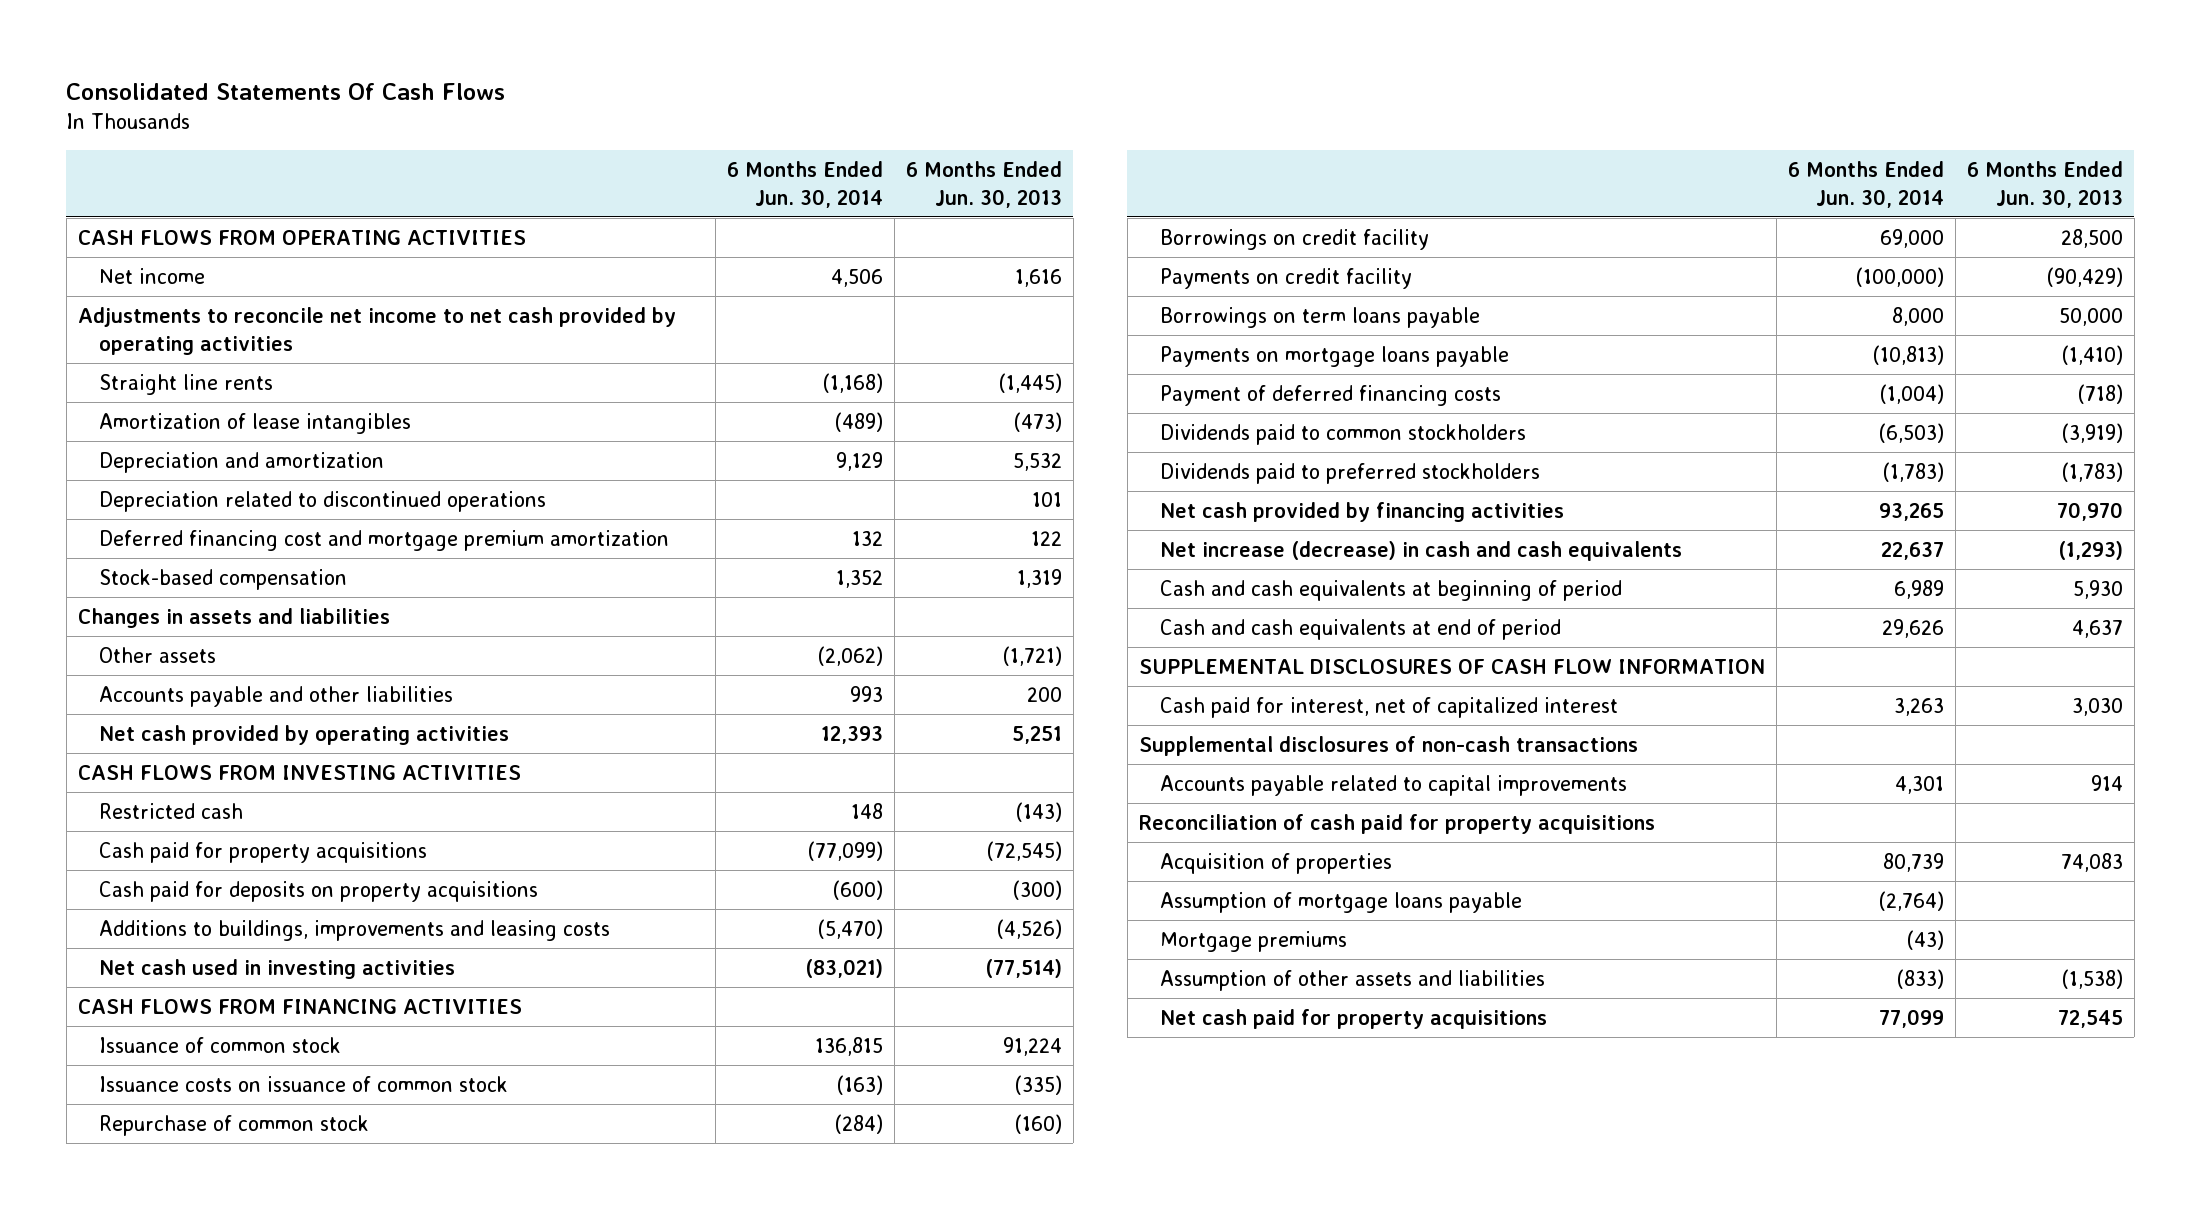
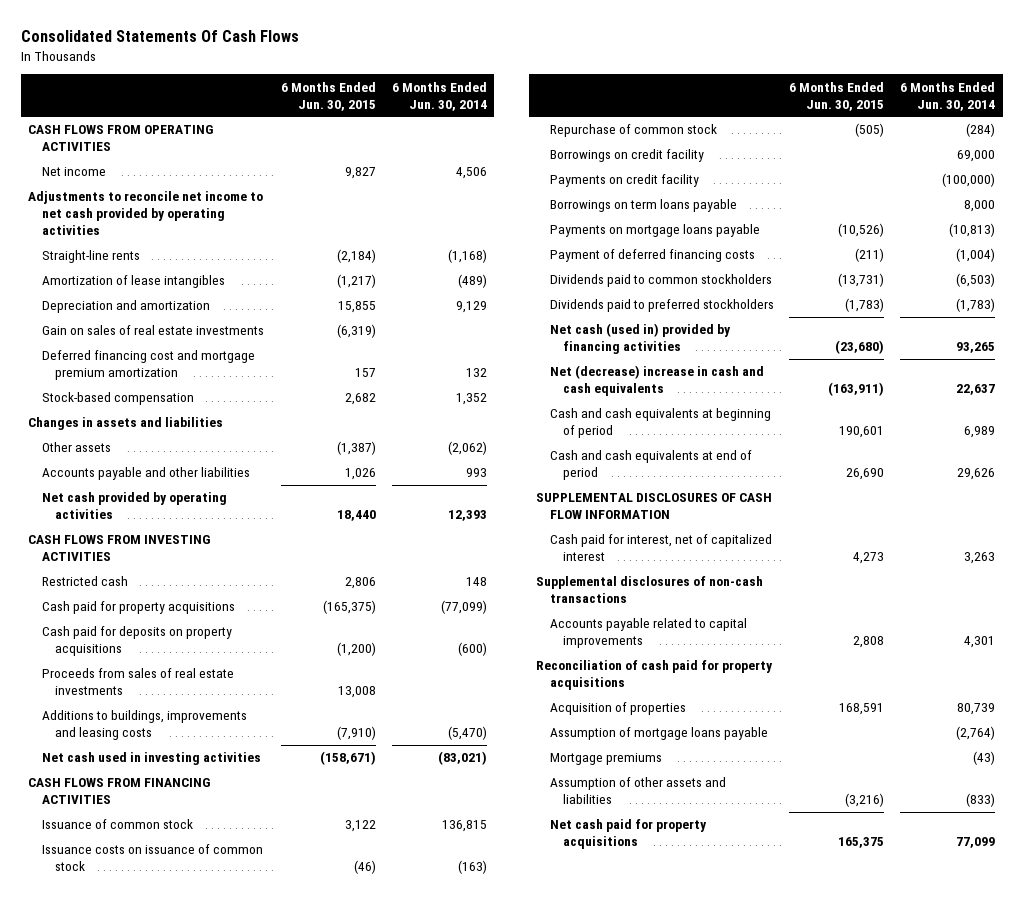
- | 6 Months Ended Jun. 30, 2014 | 6 Months Ended Jun. 30, 2013
+ | 6 Months Ended Jun. 30, 2015 | 6 Months Ended Jun. 30, 2014
- Straight line rents | (1,168) | (1,445)
+ Straight-line rents | (2,184) | (1,168)
- Depreciation related to discontinued operations | | 101
+ Gain on sales of real estate investments | (6,319) |
+ Proceeds from sales of real estate investments | 13,008 |
- Net cash provided by financing activities | 93,265 | 70,970
- Net increase (decrease) in cash and cash equivalents | 22,637 | (1,293)
+ Net cash (used in) provided by financing activities | (23,680) | 93,265
+ Net (decrease) increase in cash and cash equivalents | (163,911) | 22,637

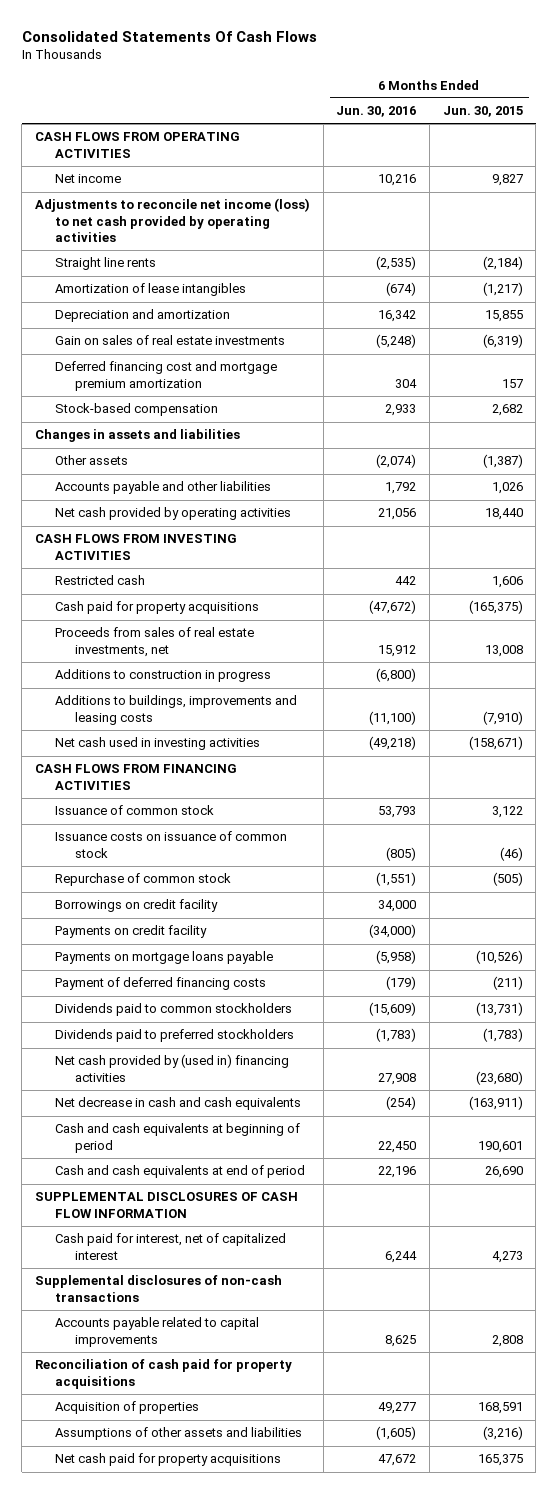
- | 6 Months Ended Jun. 30, 2015 | 6 Months Ended Jun. 30, 2014
+ | 6 Months Ended Jun. 30, 2016 | 6 Months Ended Jun. 30, 2015
- Adjustments to reconcile net income to net cash provided by operating activities
- Straight-line rents | (2,184) | (1,168)
+ Adjustments to reconcile net income (loss) to net cash provided by operating activities
+ Straight line rents | (2,535) | (2,184)
- Restricted cash | 2,806 | 148
+ Restricted cash | 442 | 1,606
- Cash paid for deposits on property acquisitions | (1,200) | (600)
- Proceeds from sales of real estate investments | 13,008 |
+ Proceeds from sales of real estate investments, net | 15,912 | 13,008
+ Additions to construction in progress | (6,800) |
- Borrowings on term loans payable | | 8,000
- Net cash (used in) provided by financing activities | (23,680) | 93,265
- Net (decrease) increase in cash and cash equivalents | (163,911) | 22,637
+ Net cash provided by (used in) financing activities | 27,908 | (23,680)
+ Net decrease in cash and cash equivalents | (254) | (163,911)
- Assumption of mortgage loans payable | | (2,764)
- Mortgage premiums | | (43)
- Assumption of other assets and liabilities | (3,216) | (833)
+ Assumptions of other assets and liabilities | (1,605) | (3,216)

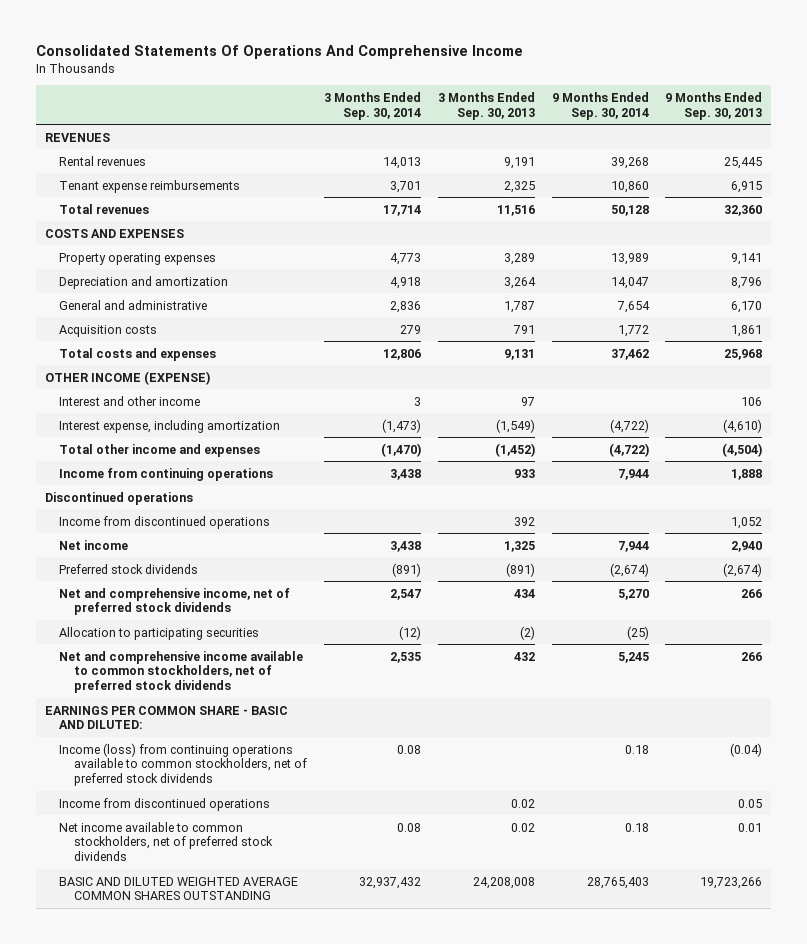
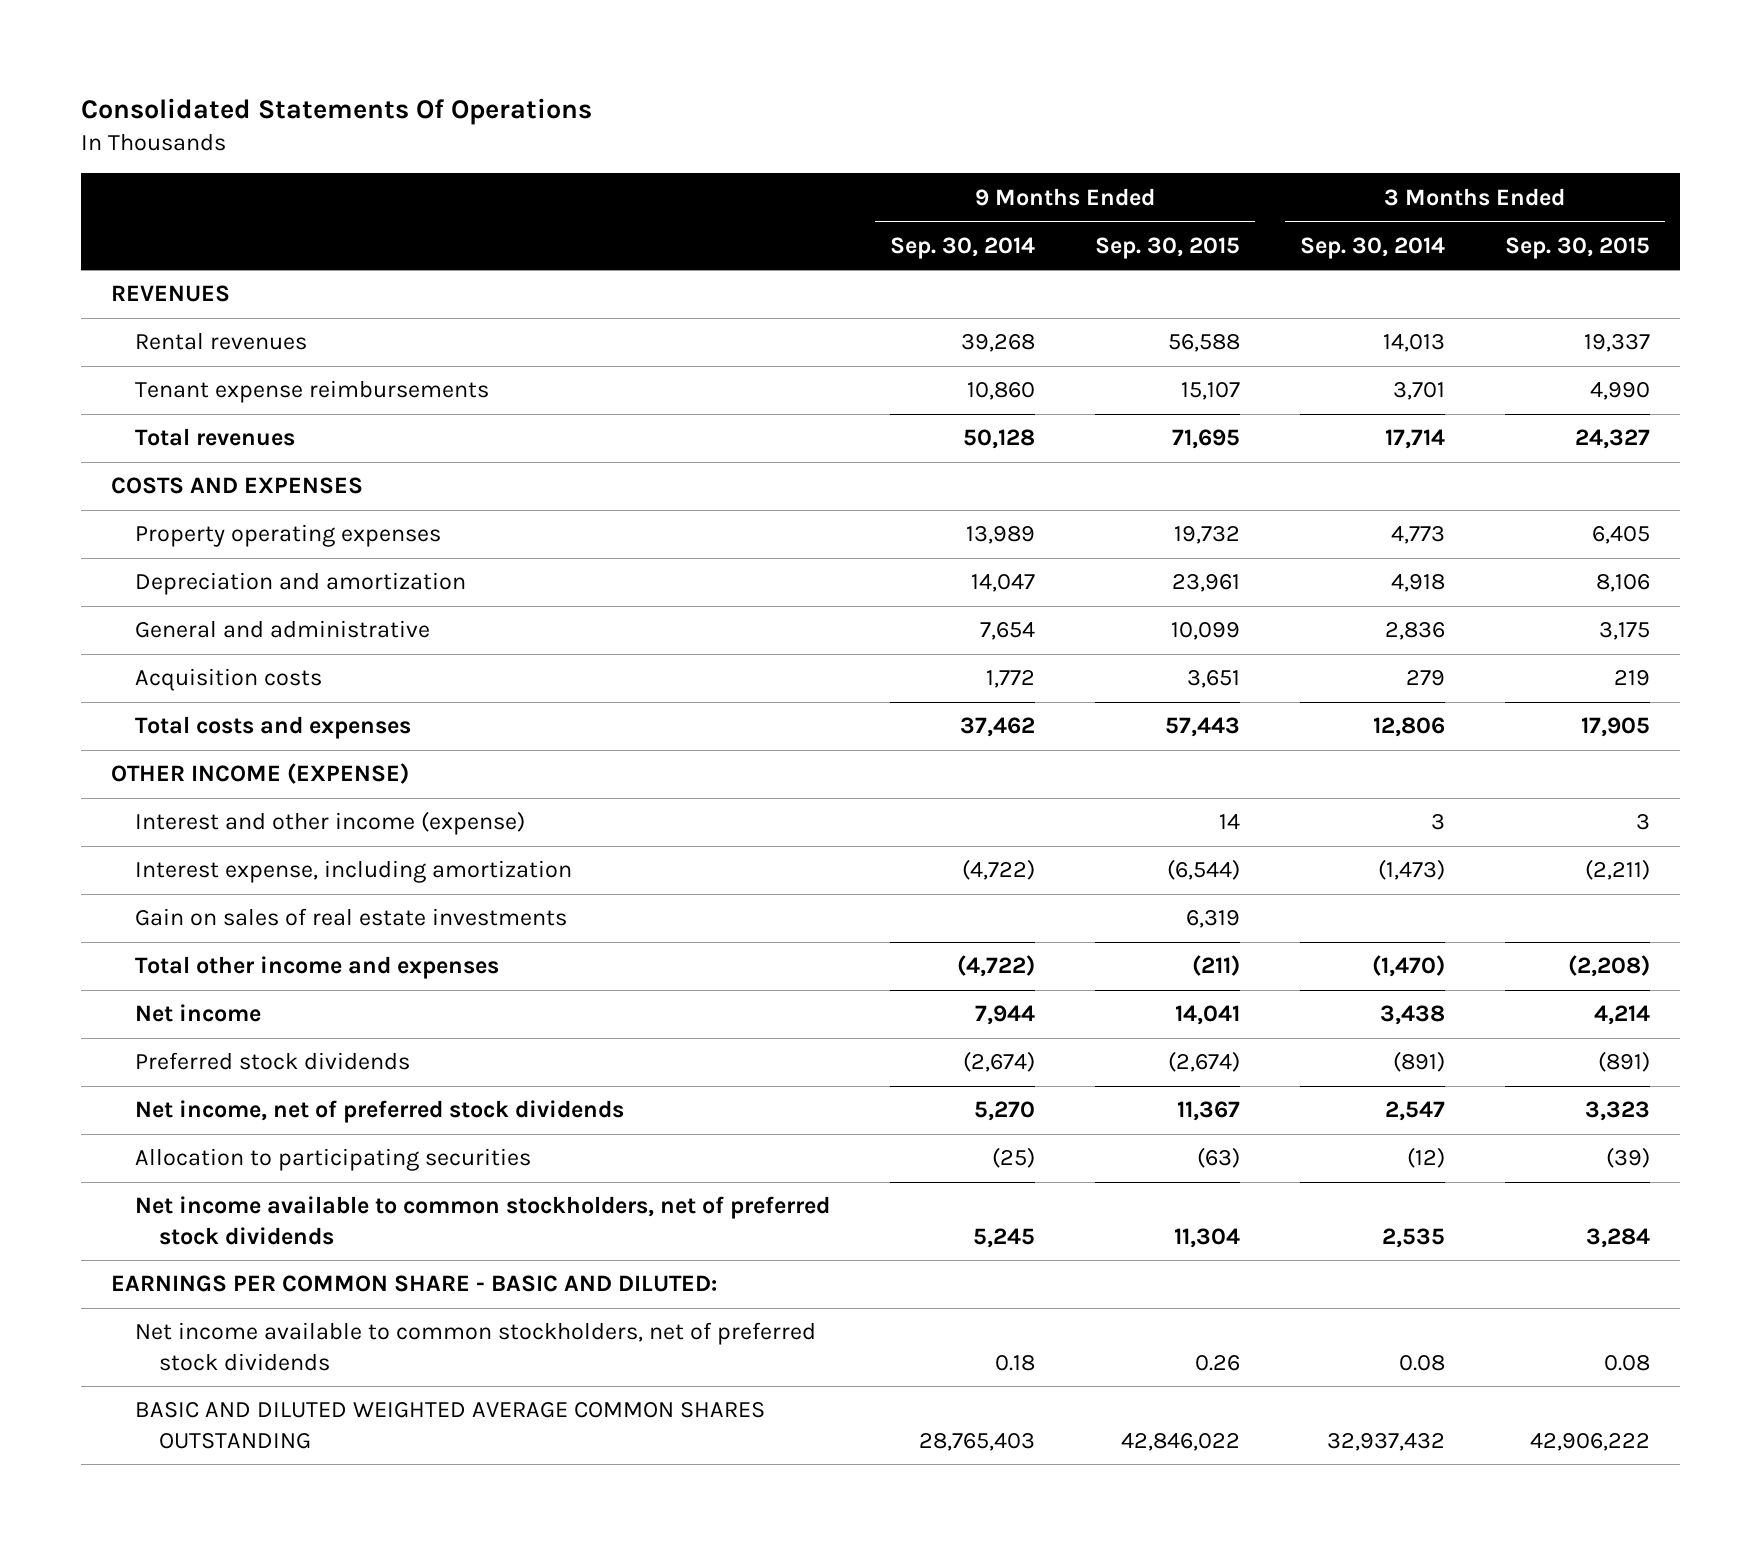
- Consolidated Statements Of Operations And Comprehensive Income
+ Consolidated Statements Of Operations
- | 3 Months Ended Sep. 30, 2014 | 3 Months Ended Sep. 30, 2013 | 9 Months Ended Sep. 30, 2014 | 9 Months Ended Sep. 30, 2013
+ | 9 Months Ended Sep. 30, 2014 | 9 Months Ended Sep. 30, 2015 | 3 Months Ended Sep. 30, 2014 | 3 Months Ended Sep. 30, 2015
- Interest and other income | 3 | 97 | | 106
+ Interest and other income (expense) | | 14 | 3 | 3
+ Gain on sales of real estate investments | | 6,319 | |
- Income from continuing operations | 3,438 | 933 | 7,944 | 1,888
- Discontinued operations
- Income from discontinued operations | | 392 | | 1,052
- Net and comprehensive income, net of preferred stock dividends | 2,547 | 434 | 5,270 | 266
+ Net income, net of preferred stock dividends | 5,270 | 11,367 | 2,547 | 3,323
- Net and comprehensive income available to common stockholders, net of preferred stock dividends | 2,535 | 432 | 5,245 | 266
+ Net income available to common stockholders, net of preferred stock dividends | 5,245 | 11,304 | 2,535 | 3,284
- Income (loss) from continuing operations available to common stockholders, net of preferred stock dividends | 0.08 | | 0.18 | (0.04)
- Income from discontinued operations | | 0.02 | | 0.05

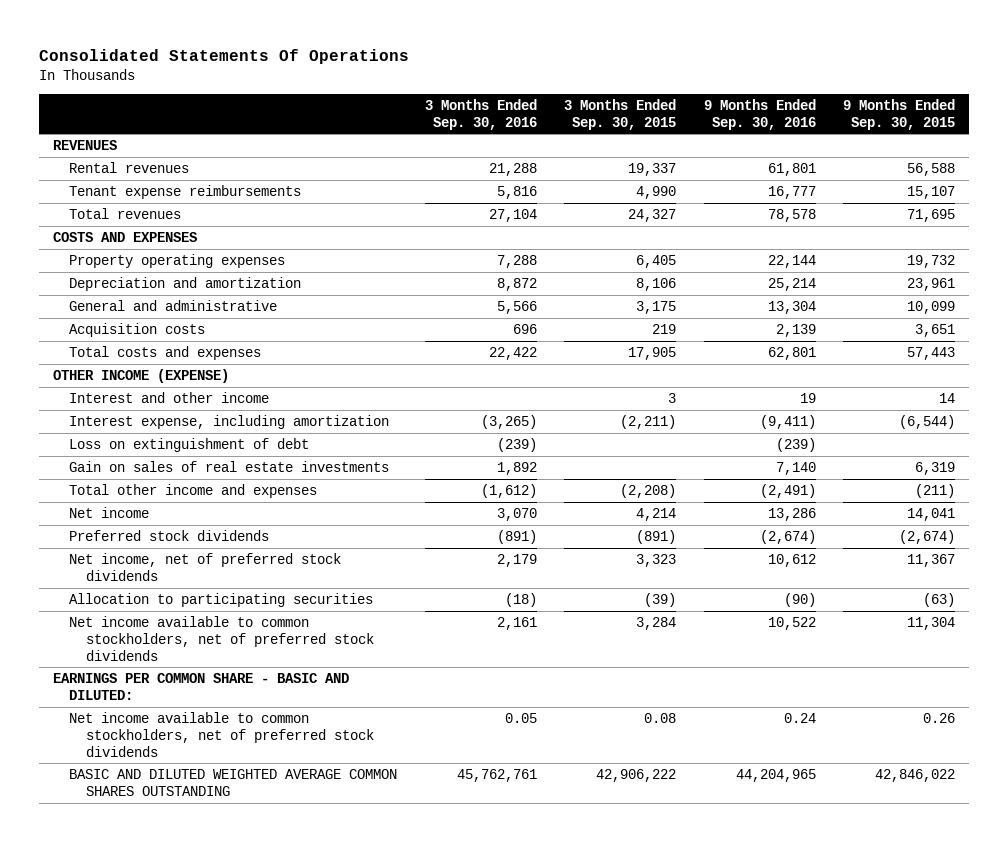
- | 9 Months Ended Sep. 30, 2014 | 9 Months Ended Sep. 30, 2015 | 3 Months Ended Sep. 30, 2014 | 3 Months Ended Sep. 30, 2015
+ | 3 Months Ended Sep. 30, 2016 | 3 Months Ended Sep. 30, 2015 | 9 Months Ended Sep. 30, 2016 | 9 Months Ended Sep. 30, 2015
- Interest and other income (expense) | | 14 | 3 | 3
+ Interest and other income | | 3 | 19 | 14
+ Loss on extinguishment of debt | (239) | | (239) |

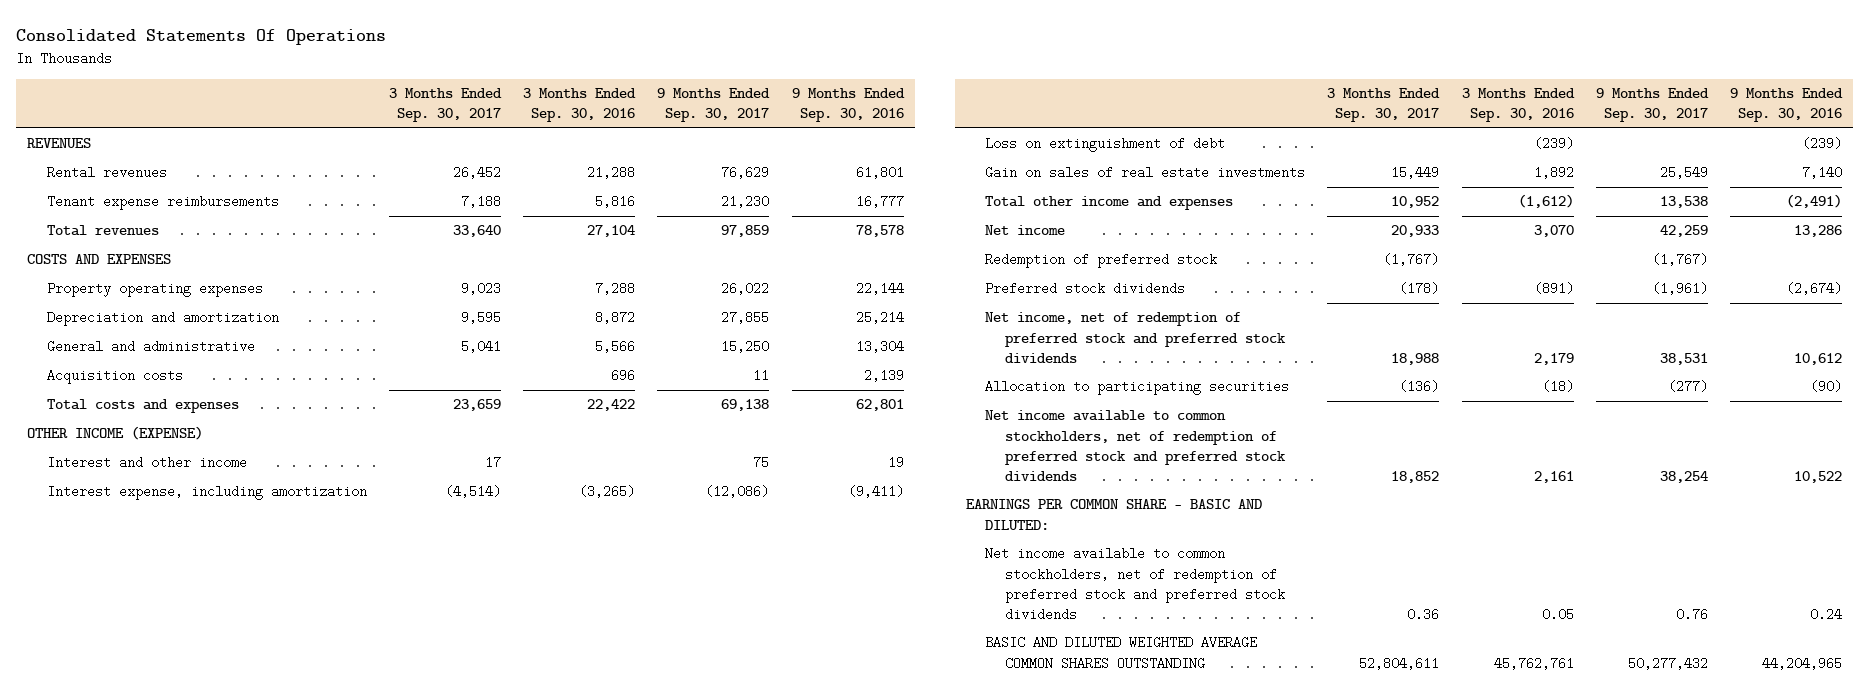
- | 3 Months Ended Sep. 30, 2016 | 3 Months Ended Sep. 30, 2015 | 9 Months Ended Sep. 30, 2016 | 9 Months Ended Sep. 30, 2015
+ | 3 Months Ended Sep. 30, 2017 | 3 Months Ended Sep. 30, 2016 | 9 Months Ended Sep. 30, 2017 | 9 Months Ended Sep. 30, 2016
+ Redemption of preferred stock | (1,767) | | (1,767) |
- Net income, net of preferred stock dividends | 2,179 | 3,323 | 10,612 | 11,367
+ Net income, net of redemption of preferred stock and preferred stock dividends | 18,988 | 2,179 | 38,531 | 10,612
- Net income available to common stockholders, net of preferred stock dividends | 2,161 | 3,284 | 10,522 | 11,304
+ Net income available to common stockholders, net of redemption of preferred stock and preferred stock dividends | 18,852 | 2,161 | 38,254 | 10,522
- Net income available to common stockholders, net of preferred stock dividends | 0.05 | 0.08 | 0.24 | 0.26
+ Net income available to common stockholders, net of redemption of preferred stock and preferred stock dividends | 0.36 | 0.05 | 0.76 | 0.24

